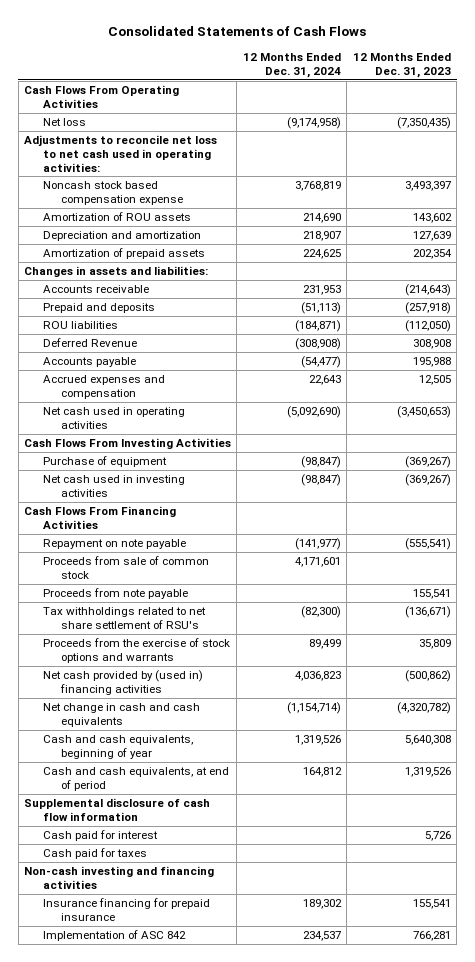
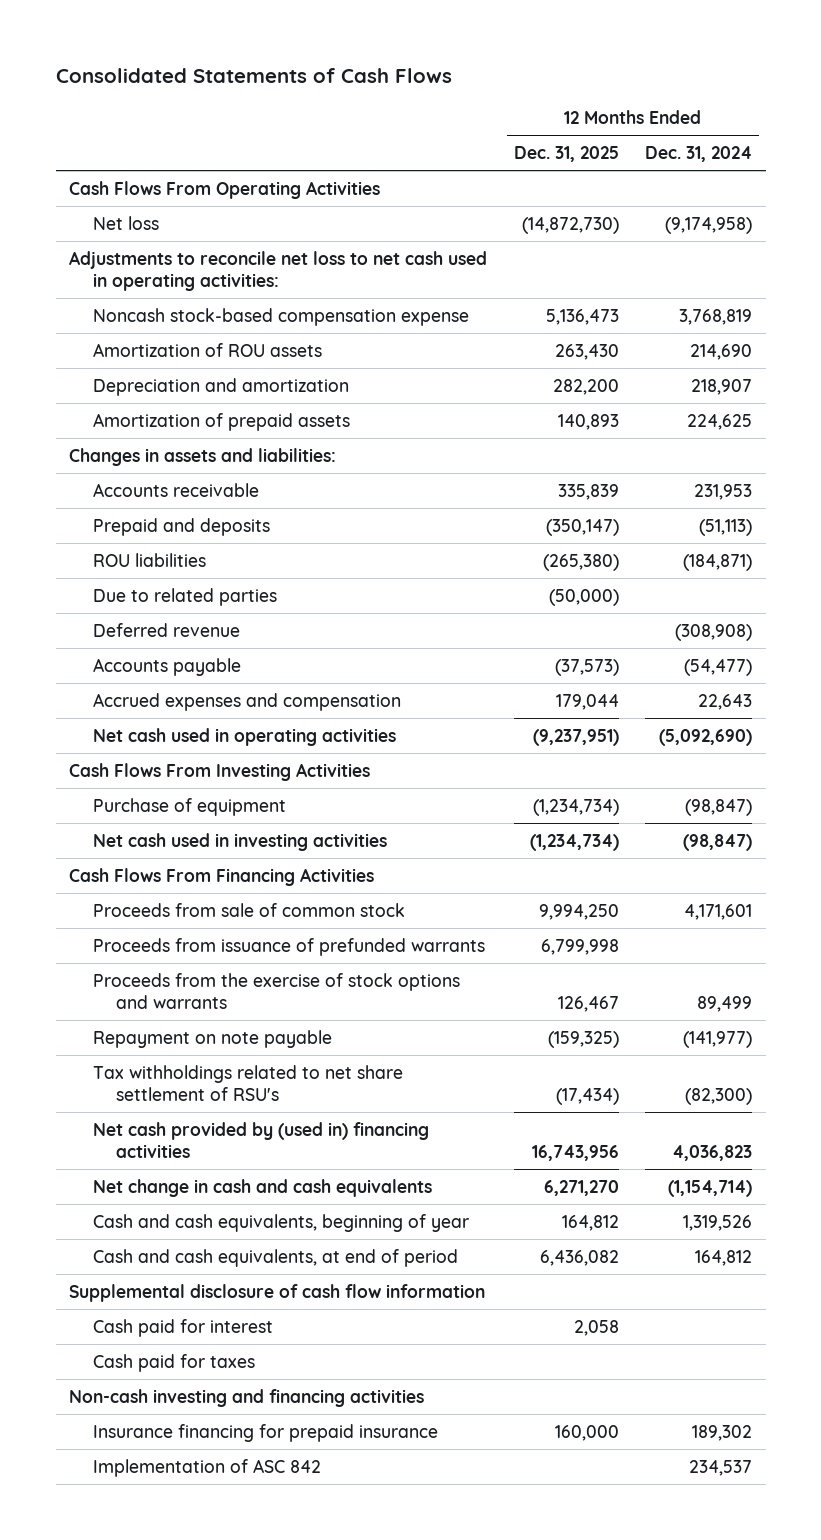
- | 12 Months Ended Dec. 31, 2024 | 12 Months Ended Dec. 31, 2023
+ | 12 Months Ended Dec. 31, 2025 | 12 Months Ended Dec. 31, 2024
- Noncash stock based compensation expense | 3,768,819 | 3,493,397
+ Noncash stock-based compensation expense | 5,136,473 | 3,768,819
- Deferred Revenue | (308,908) | 308,908
+ Due to related parties | (50,000) |
+ Deferred revenue | | (308,908)
- Proceeds from note payable | | 155,541
+ Proceeds from issuance of prefunded warrants | 6,799,998 |
moved down: Repayment on note payable | (159,325) | (141,977)
moved down: Tax withholdings related to net share settlement of RSU's | (17,434) | (82,300)

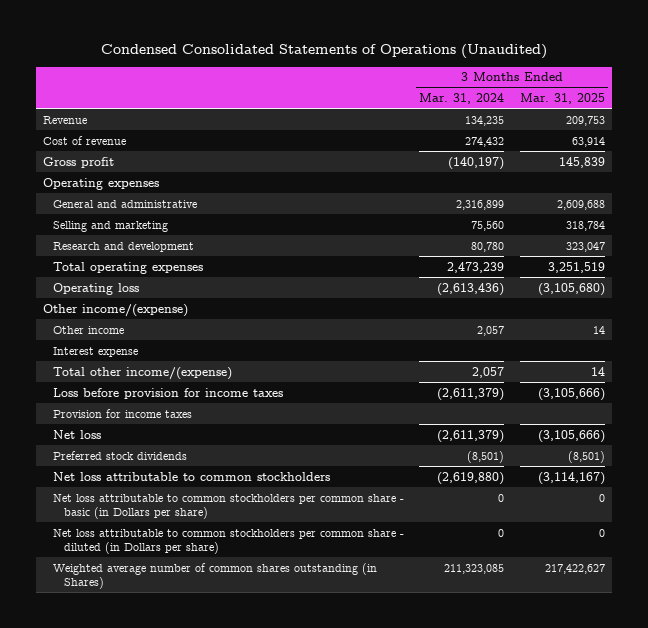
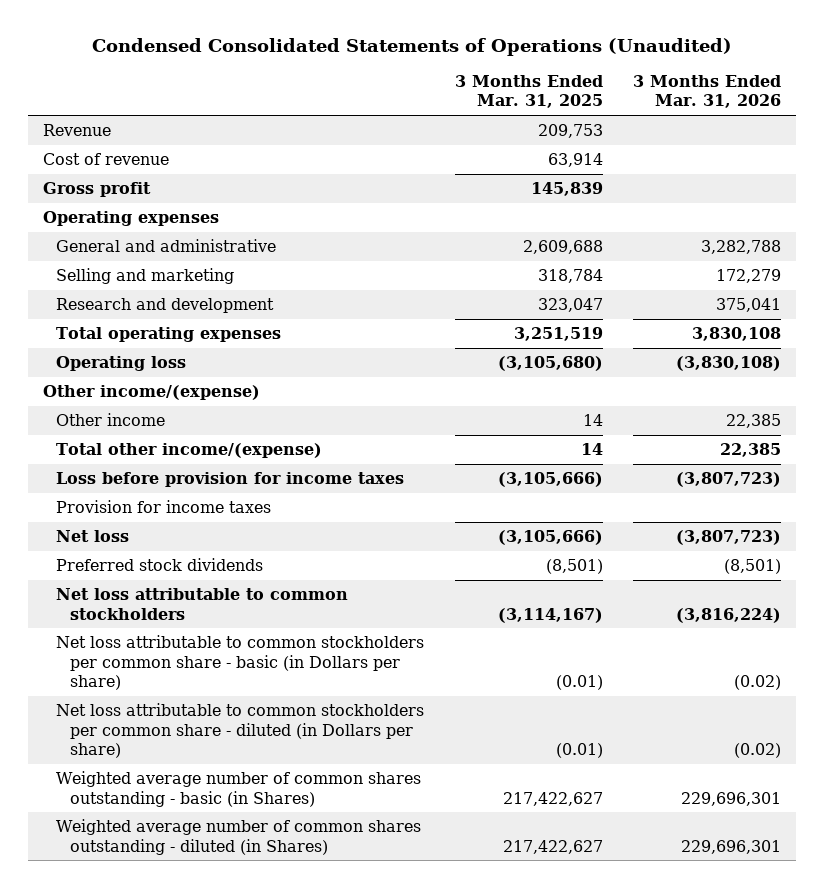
- | 3 Months Ended Mar. 31, 2024 | 3 Months Ended Mar. 31, 2025
+ | 3 Months Ended Mar. 31, 2025 | 3 Months Ended Mar. 31, 2026
- Interest expense
- Net loss attributable to common stockholders per common share - basic (in Dollars per share) | 0 | 0
- Net loss attributable to common stockholders per common share - diluted (in Dollars per share) | 0 | 0
- Weighted average number of common shares outstanding (in Shares) | 211,323,085 | 217,422,627
+ Net loss attributable to common stockholders per common share - basic (in Dollars per share) | (0.01) | (0.02)
+ Net loss attributable to common stockholders per common share - diluted (in Dollars per share) | (0.01) | (0.02)
+ Weighted average number of common shares outstanding - basic (in Shares) | 217,422,627 | 229,696,301
+ Weighted average number of common shares outstanding - diluted (in Shares) | 217,422,627 | 229,696,301

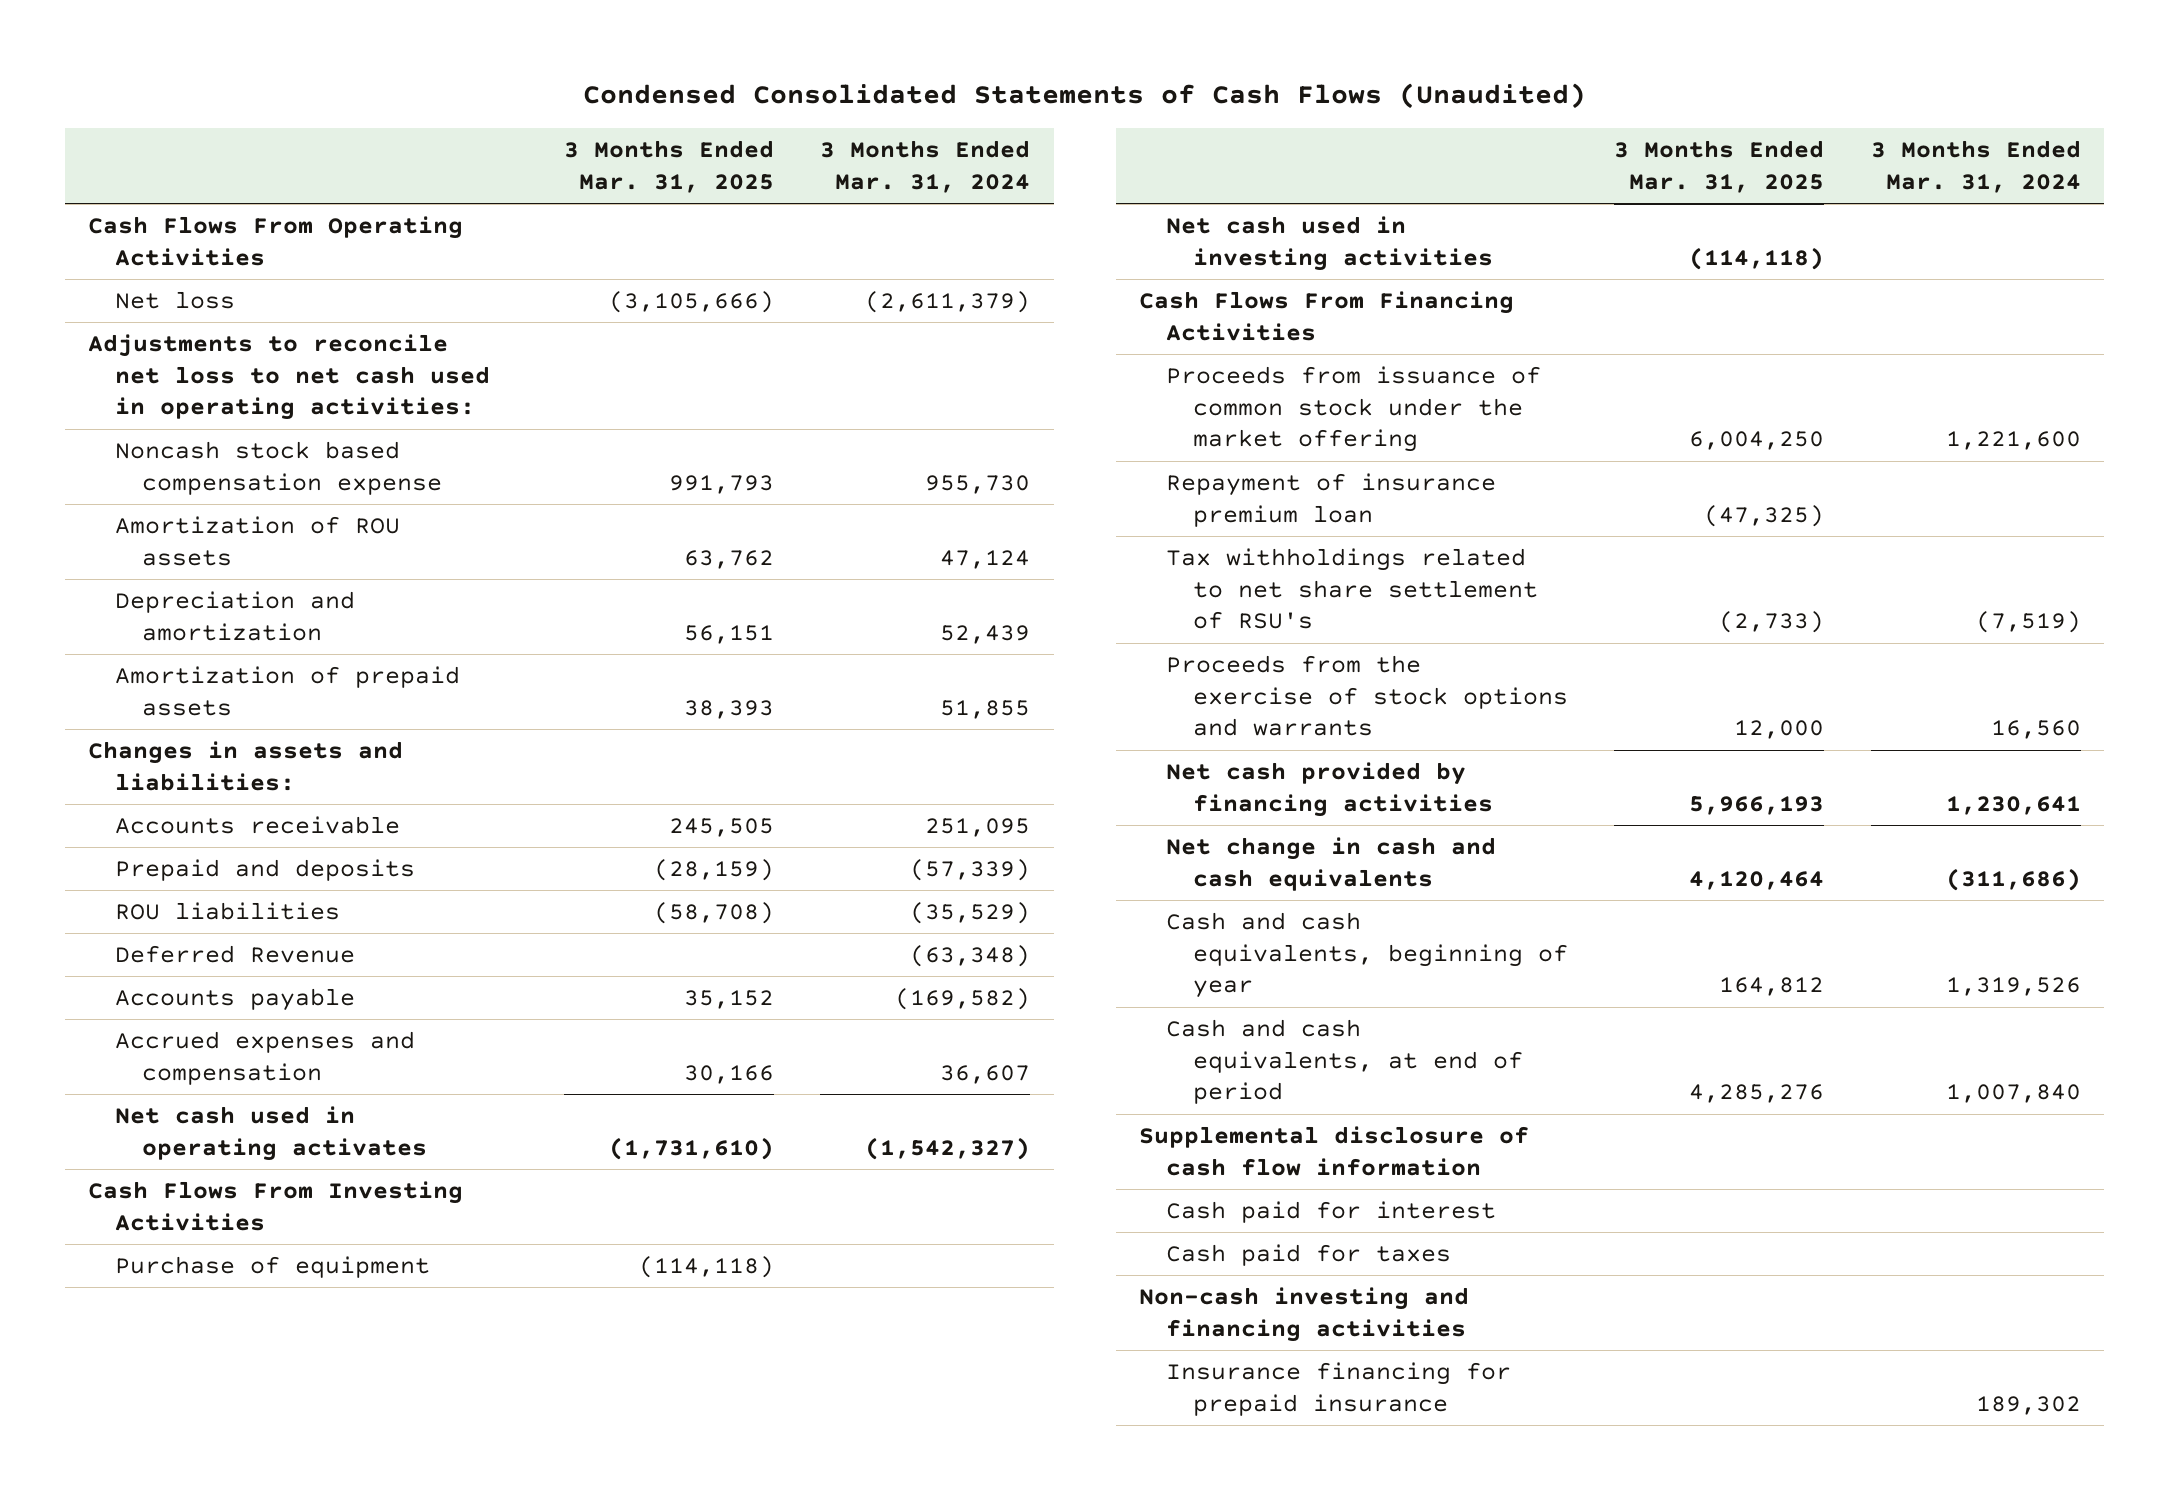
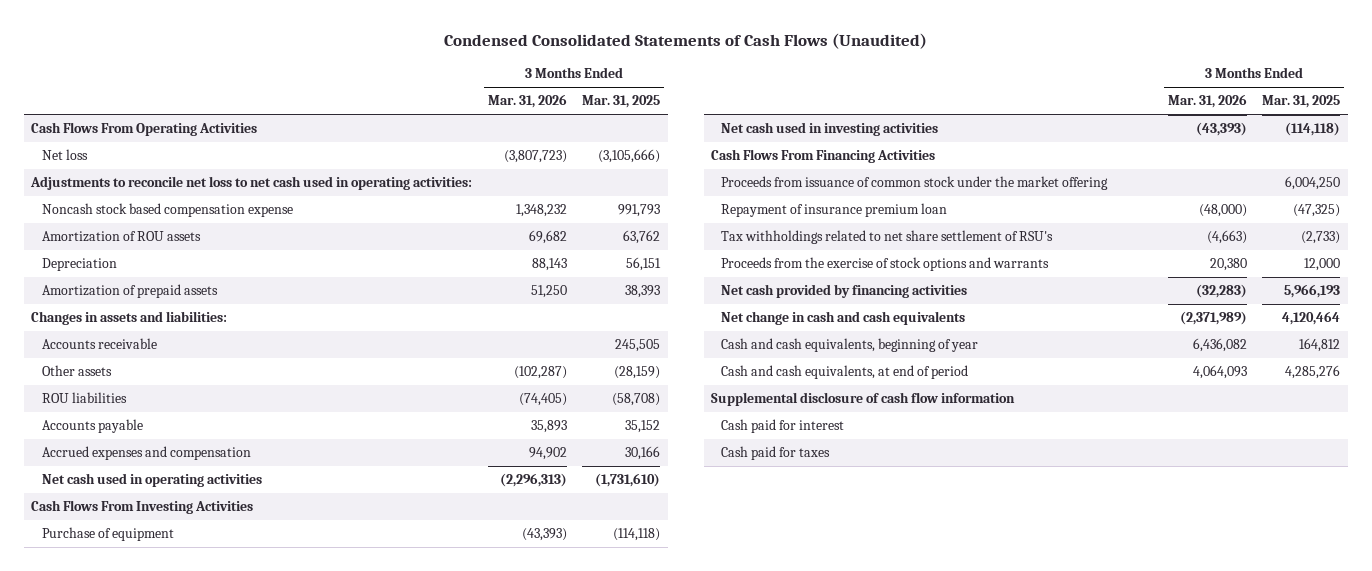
- | 3 Months Ended Mar. 31, 2025 | 3 Months Ended Mar. 31, 2024
+ | 3 Months Ended Mar. 31, 2026 | 3 Months Ended Mar. 31, 2025
- Depreciation and amortization | 56,151 | 52,439
+ Depreciation | 88,143 | 56,151
- Prepaid and deposits | (28,159) | (57,339)
+ Other assets | (102,287) | (28,159)
- Deferred Revenue | | (63,348)
- Net cash used in operating activates | (1,731,610) | (1,542,327)
+ Net cash used in operating activities | (2,296,313) | (1,731,610)
- Non-cash investing and financing activities
- Insurance financing for prepaid insurance | | 189,302

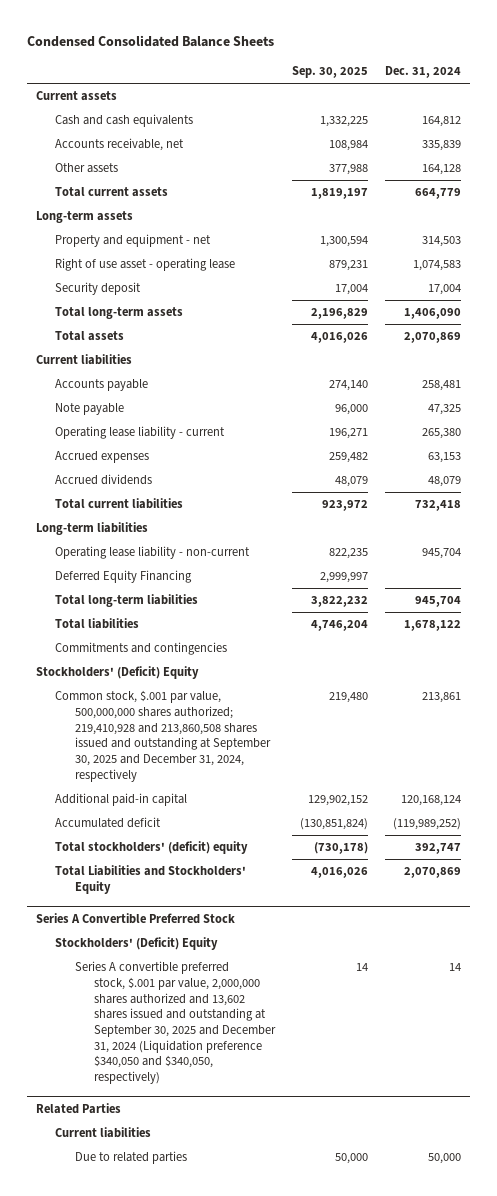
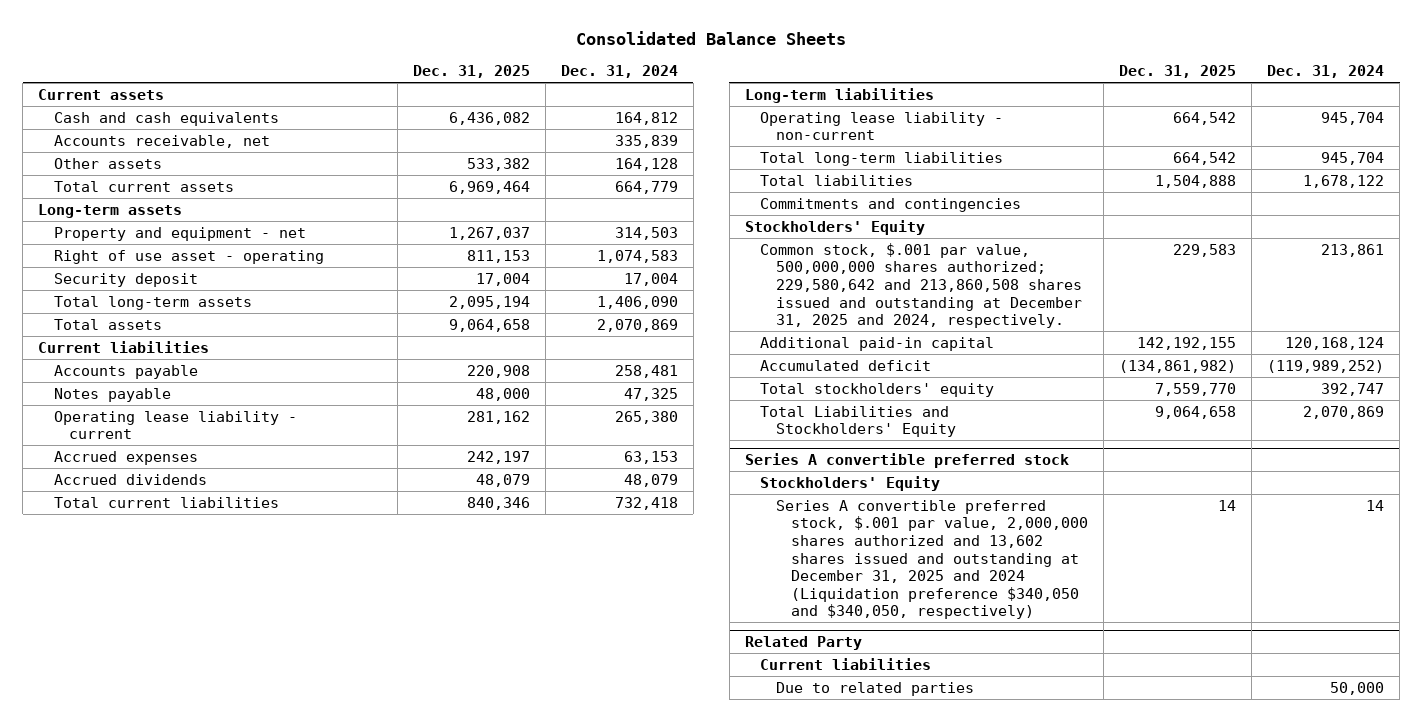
- Condensed Consolidated Balance Sheets
+ Consolidated Balance Sheets
- | Sep. 30, 2025 | Dec. 31, 2024
+ | Dec. 31, 2025 | Dec. 31, 2024
- Right of use asset - operating lease | 879,231 | 1,074,583
+ Right of use asset - operating | 811,153 | 1,074,583
- Note payable | 96,000 | 47,325
+ Notes payable | 48,000 | 47,325
- Deferred Equity Financing | 2,999,997 |
- Stockholders' (Deficit) Equity
- Common stock, $.001 par value, 500,000,000 shares authorized; 219,410,928 and 213,860,508 shares issued and outstanding at September 30, 2025 and December 31, 2024, respectively | 219,480 | 213,861
+ Stockholders' Equity
+ Common stock, $.001 par value, 500,000,000 shares authorized; 229,580,642 and 213,860,508 shares issued and outstanding at December 31, 2025 and 2024, respectively. | 229,583 | 213,861
- Total stockholders' (deficit) equity | (730,178) | 392,747
+ Total stockholders' equity | 7,559,770 | 392,747
- Series A Convertible Preferred Stock
- Stockholders' (Deficit) Equity
- Series A convertible preferred stock, $.001 par value, 2,000,000 shares authorized and 13,602 shares issued and outstanding at September 30, 2025 and December 31, 2024 (Liquidation preference $340,050 and $340,050, respectively) | 14 | 14
- Related Parties
+ Series A convertible preferred stock
+ Stockholders' Equity
+ Series A convertible preferred stock, $.001 par value, 2,000,000 shares authorized and 13,602 shares issued and outstanding at December 31, 2025 and 2024 (Liquidation preference $340,050 and $340,050, respectively) | 14 | 14
+ Related Party

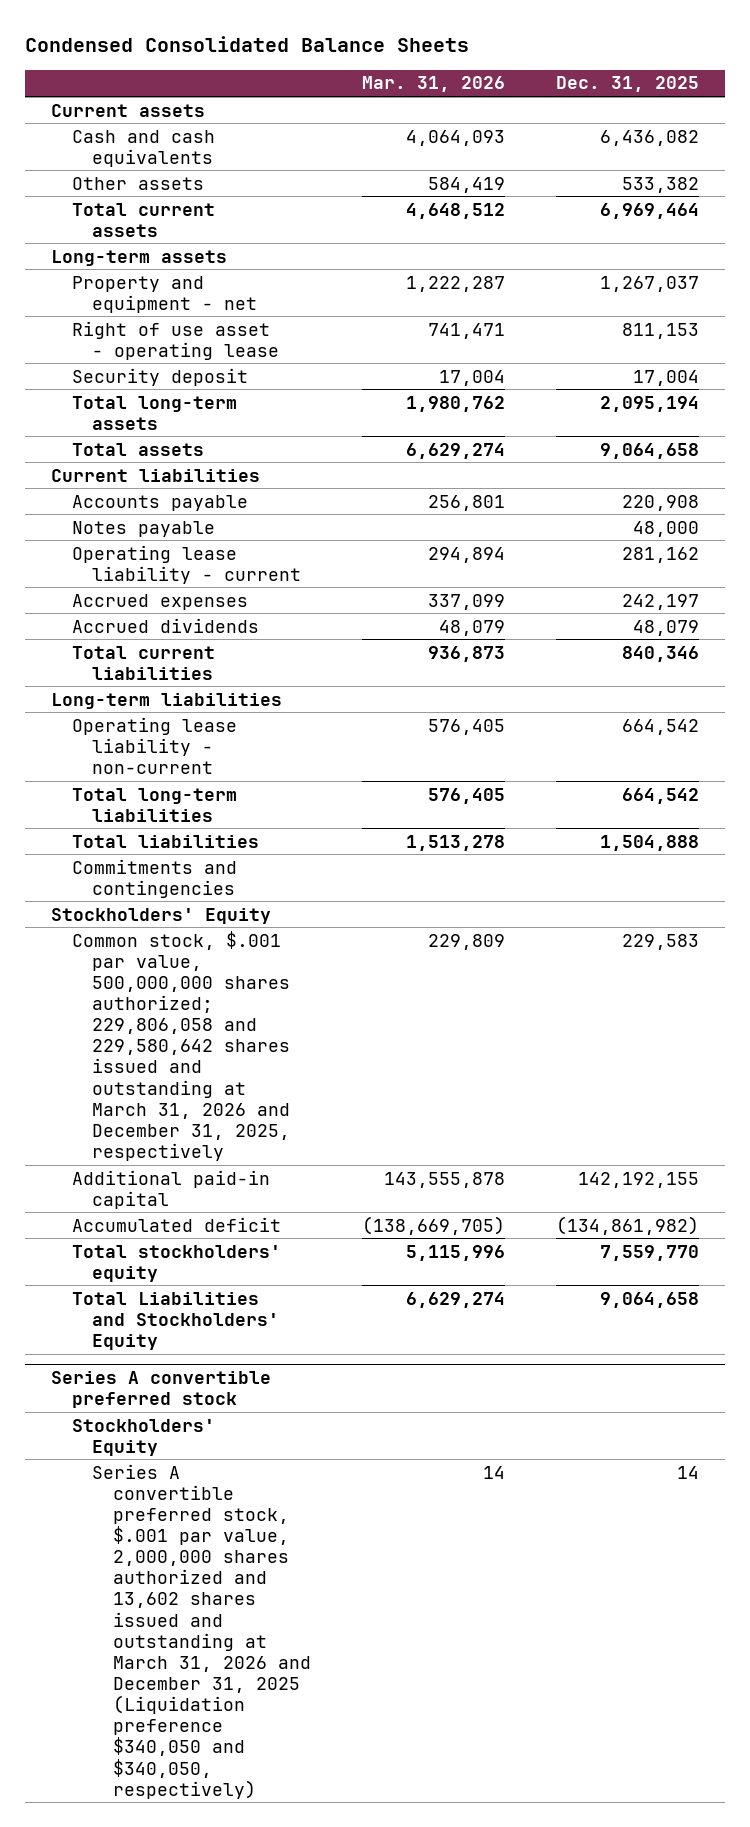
- Consolidated Balance Sheets
+ Condensed Consolidated Balance Sheets
- | Dec. 31, 2025 | Dec. 31, 2024
+ | Mar. 31, 2026 | Dec. 31, 2025
- Accounts receivable, net | | 335,839
- Right of use asset - operating | 811,153 | 1,074,583
+ Right of use asset - operating lease | 741,471 | 811,153
- Common stock, $.001 par value, 500,000,000 shares authorized; 229,580,642 and 213,860,508 shares issued and outstanding at December 31, 2025 and 2024, respectively. | 229,583 | 213,861
+ Common stock, $.001 par value, 500,000,000 shares authorized; 229,806,058 and 229,580,642 shares issued and outstanding at March 31, 2026 and December 31, 2025, respectively | 229,809 | 229,583
@ Series A convertible preferred stock
- Series A convertible preferred stock, $.001 par value, 2,000,000 shares authorized and 13,602 shares issued and outstanding at December 31, 2025 and 2024 (Liquidation preference $340,050 and $340,050, respectively) | 14 | 14
- Related Party
- Current liabilities
- Due to related parties | | 50,000
@ Series A convertible preferred stock
+ Series A convertible preferred stock, $.001 par value, 2,000,000 shares authorized and 13,602 shares issued and outstanding at March 31, 2026 and December 31, 2025 (Liquidation preference $340,050 and $340,050, respectively) | 14 | 14

